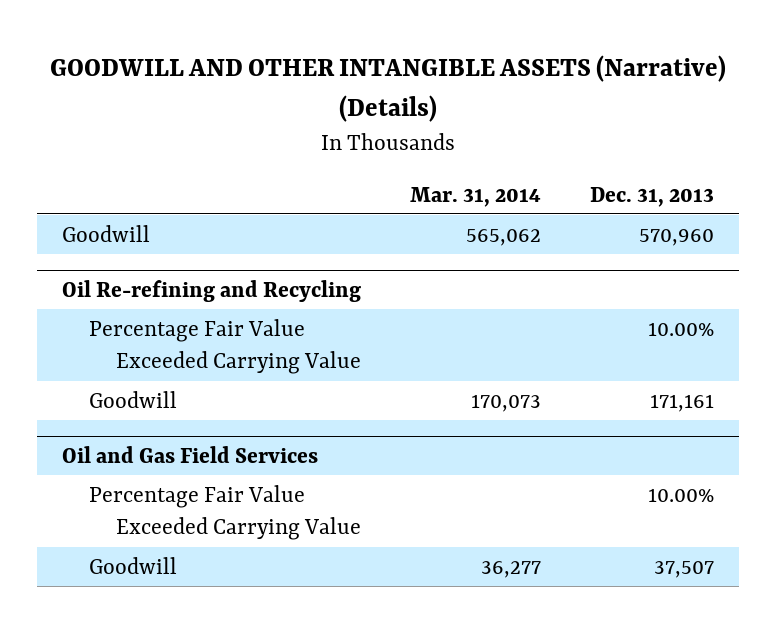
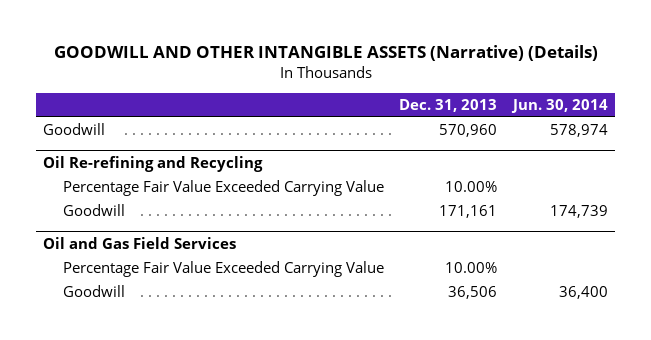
- | Mar. 31, 2014 | Dec. 31, 2013
+ | Dec. 31, 2013 | Jun. 30, 2014
@ Oil and Gas Field Services
- Goodwill | 36,277 | 37,507
+ Goodwill | 36,506 | 36,400

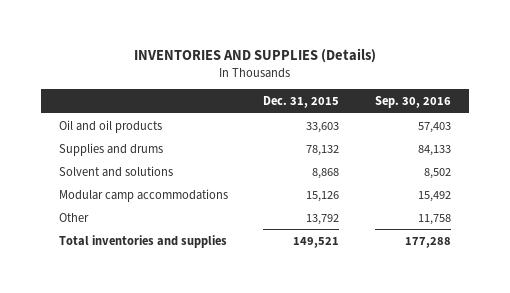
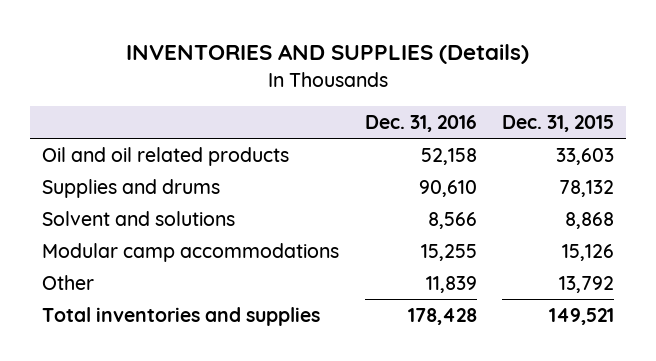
- | Dec. 31, 2015 | Sep. 30, 2016
+ | Dec. 31, 2016 | Dec. 31, 2015
- Oil and oil products | 33,603 | 57,403
+ Oil and oil related products | 52,158 | 33,603

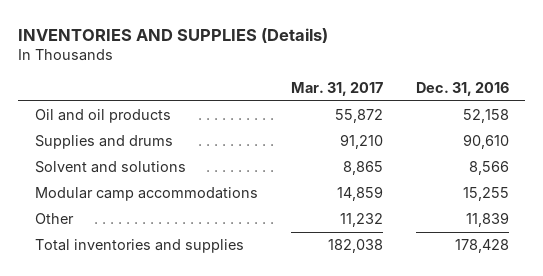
- | Dec. 31, 2016 | Dec. 31, 2015
+ | Mar. 31, 2017 | Dec. 31, 2016
- Oil and oil related products | 52,158 | 33,603
+ Oil and oil products | 55,872 | 52,158

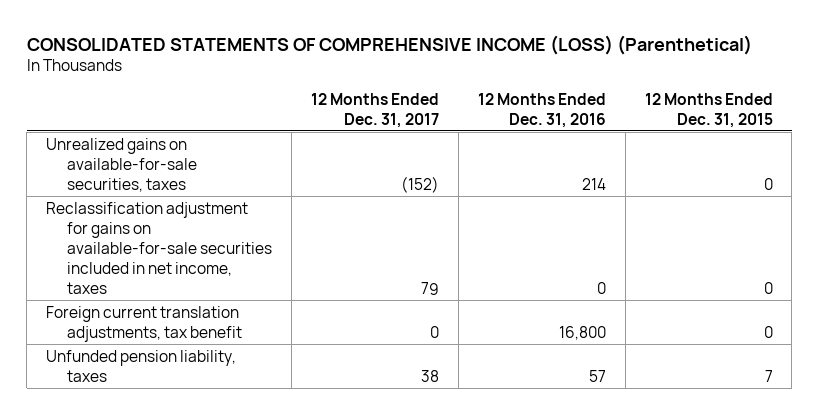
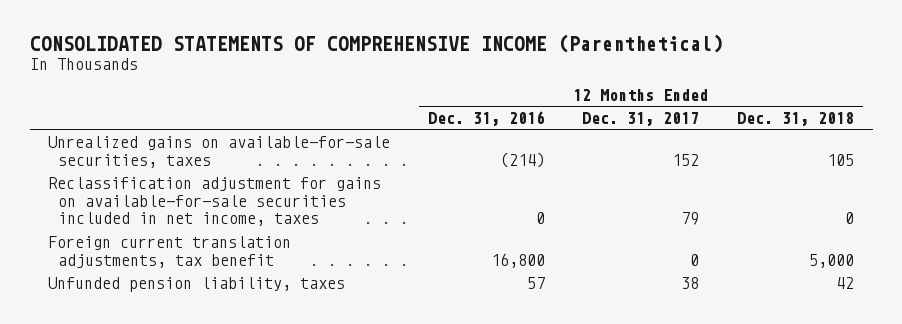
- CONSOLIDATED STATEMENTS OF COMPREHENSIVE INCOME (LOSS) (Parenthetical)
+ CONSOLIDATED STATEMENTS OF COMPREHENSIVE INCOME (Parenthetical)
- | 12 Months Ended Dec. 31, 2017 | 12 Months Ended Dec. 31, 2016 | 12 Months Ended Dec. 31, 2015
+ | 12 Months Ended Dec. 31, 2016 | 12 Months Ended Dec. 31, 2017 | 12 Months Ended Dec. 31, 2018
- Unrealized gains on available-for-sale securities, taxes | (152) | 214 | 0
+ Unrealized gains on available-for-sale securities, taxes | (214) | 152 | 105

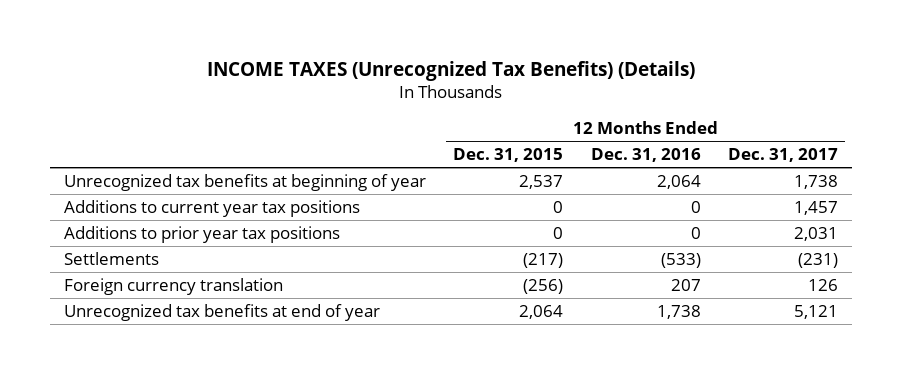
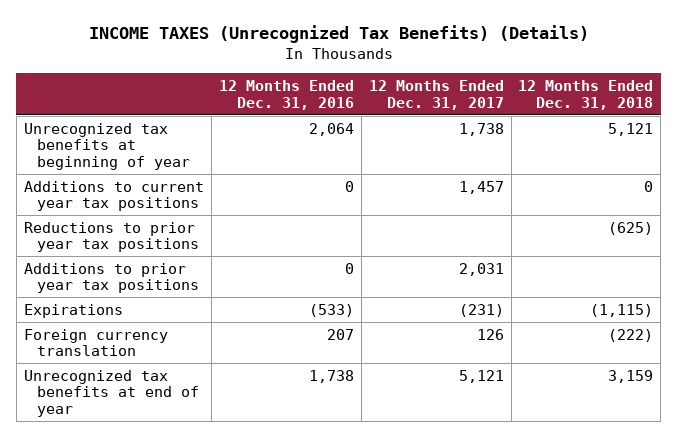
- | 12 Months Ended Dec. 31, 2015 | 12 Months Ended Dec. 31, 2016 | 12 Months Ended Dec. 31, 2017
+ | 12 Months Ended Dec. 31, 2016 | 12 Months Ended Dec. 31, 2017 | 12 Months Ended Dec. 31, 2018
+ Reductions to prior year tax positions | | | (625)
- Settlements | (217) | (533) | (231)
+ Expirations | (533) | (231) | (1,115)

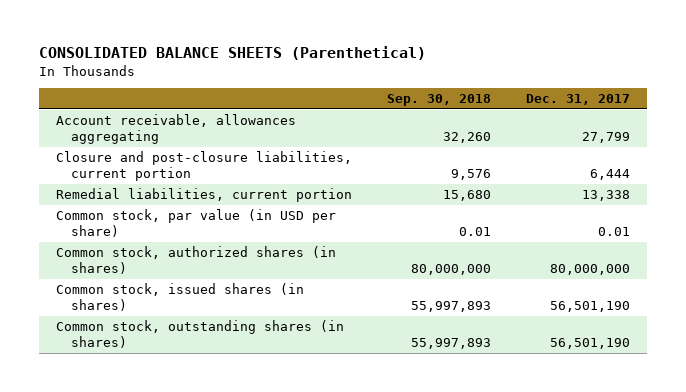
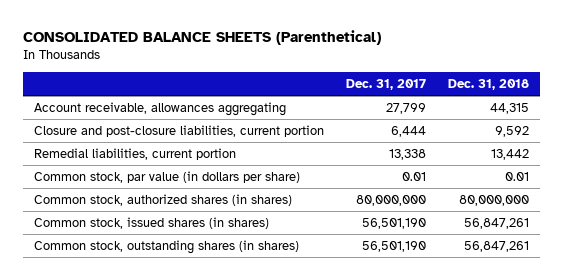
- | Sep. 30, 2018 | Dec. 31, 2017
+ | Dec. 31, 2017 | Dec. 31, 2018
- Common stock, par value (in USD per share) | 0.01 | 0.01
+ Common stock, par value (in dollars per share) | 0.01 | 0.01

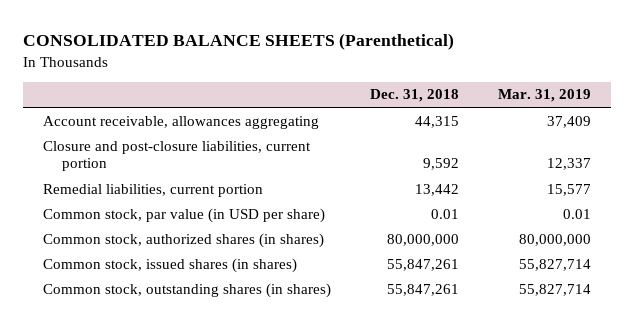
- | Dec. 31, 2017 | Dec. 31, 2018
+ | Dec. 31, 2018 | Mar. 31, 2019
- Common stock, par value (in dollars per share) | 0.01 | 0.01
+ Common stock, par value (in USD per share) | 0.01 | 0.01
- Common stock, issued shares (in shares) | 56,501,190 | 56,847,261
- Common stock, outstanding shares (in shares) | 56,501,190 | 56,847,261
+ Common stock, issued shares (in shares) | 55,847,261 | 55,827,714
+ Common stock, outstanding shares (in shares) | 55,847,261 | 55,827,714

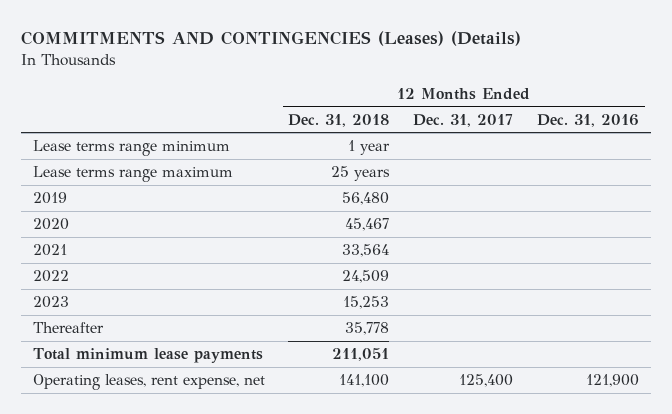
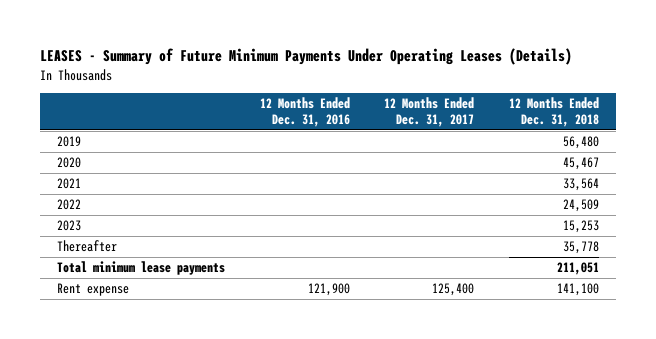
- COMMITMENTS AND CONTINGENCIES (Leases) (Details)
+ LEASES - Summary of Future Minimum Payments Under Operating Leases (Details)
- | 12 Months Ended Dec. 31, 2018 | 12 Months Ended Dec. 31, 2017 | 12 Months Ended Dec. 31, 2016
+ | 12 Months Ended Dec. 31, 2016 | 12 Months Ended Dec. 31, 2017 | 12 Months Ended Dec. 31, 2018
- Lease terms range minimum | 1 year | |
- Lease terms range maximum | 25 years | |
- Operating leases, rent expense, net | 141,100 | 125,400 | 121,900
+ Rent expense | 121,900 | 125,400 | 141,100

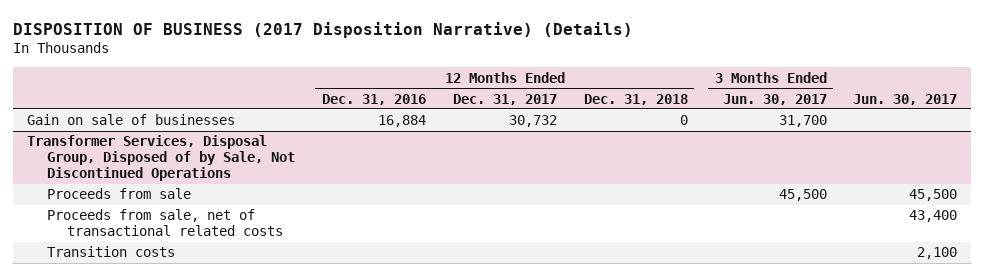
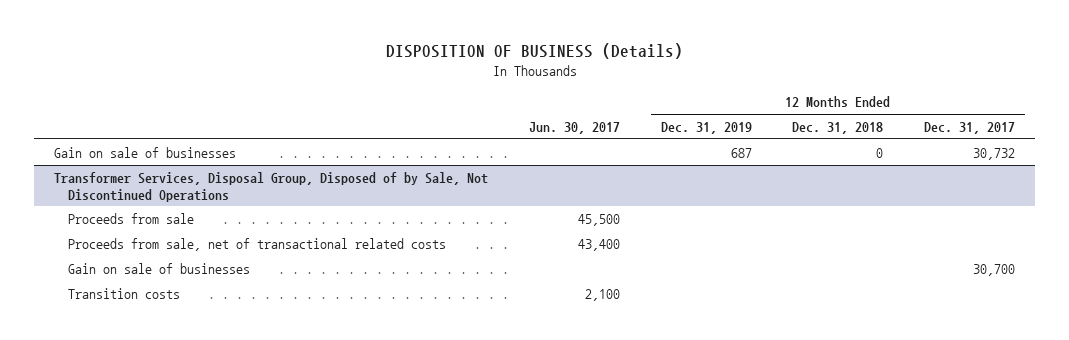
- DISPOSITION OF BUSINESS (2017 Disposition Narrative) (Details)
+ DISPOSITION OF BUSINESS (Details)
- | 12 Months Ended Dec. 31, 2016 | 12 Months Ended Dec. 31, 2017 | 12 Months Ended Dec. 31, 2018 | 3 Months Ended Jun. 30, 2017 | Jun. 30, 2017
+ | Jun. 30, 2017 | 12 Months Ended Dec. 31, 2019 | 12 Months Ended Dec. 31, 2018 | 12 Months Ended Dec. 31, 2017
@ Transformer Services, Disposal Group, Disposed of by Sale, Not Discontinued Operations
+ Gain on sale of businesses | | | | 30,700

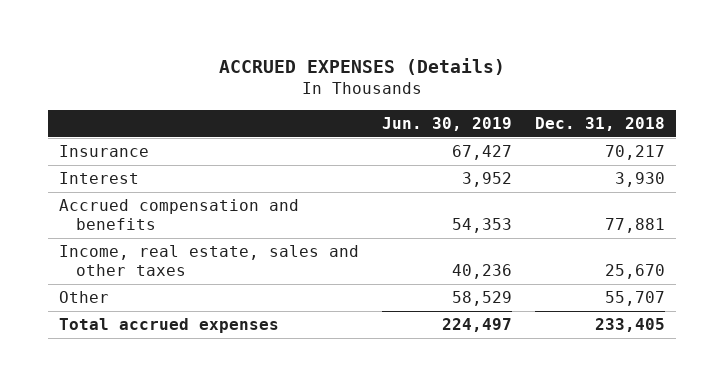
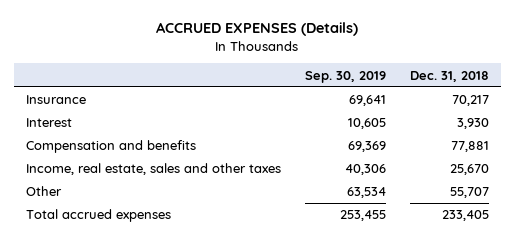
- | Jun. 30, 2019 | Dec. 31, 2018
+ | Sep. 30, 2019 | Dec. 31, 2018
- Accrued compensation and benefits | 54,353 | 77,881
+ Compensation and benefits | 69,369 | 77,881

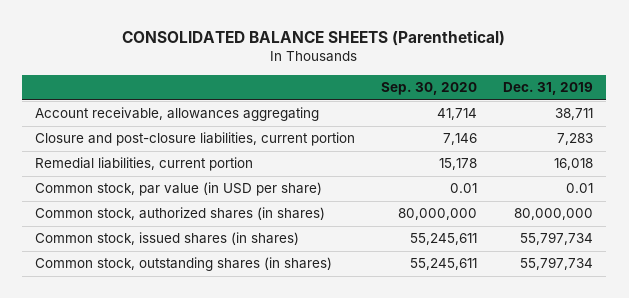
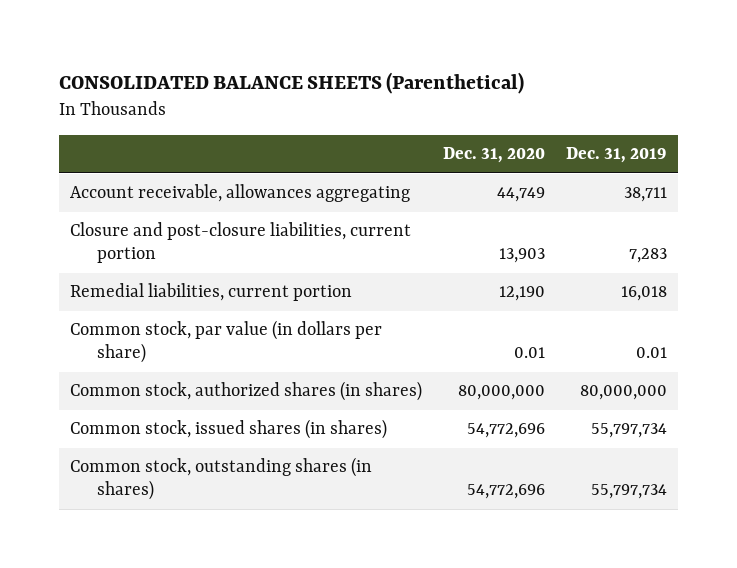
- | Sep. 30, 2020 | Dec. 31, 2019
+ | Dec. 31, 2020 | Dec. 31, 2019
- Common stock, par value (in USD per share) | 0.01 | 0.01
+ Common stock, par value (in dollars per share) | 0.01 | 0.01

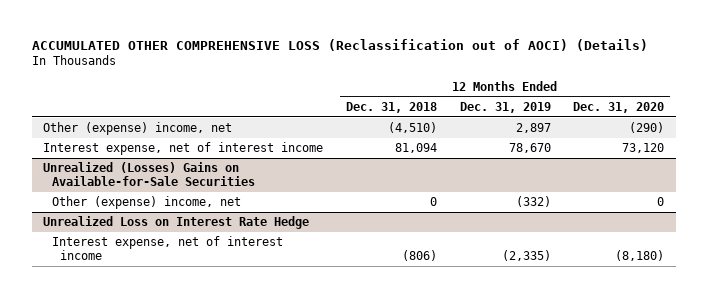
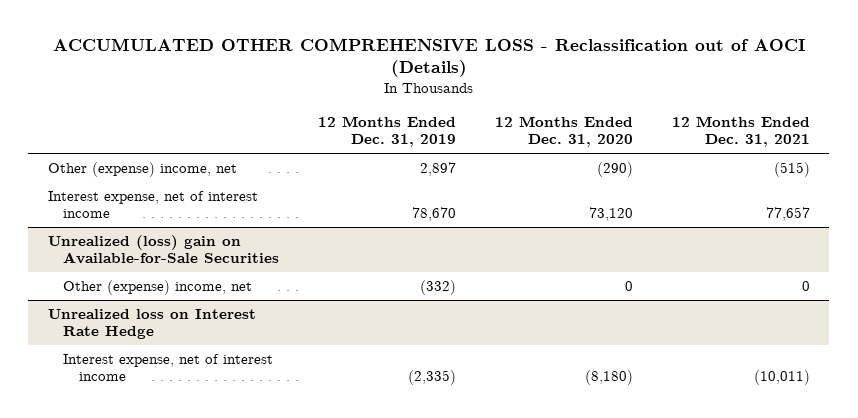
- ACCUMULATED OTHER COMPREHENSIVE LOSS (Reclassification out of AOCI) (Details)
+ ACCUMULATED OTHER COMPREHENSIVE LOSS - Reclassification out of AOCI (Details)
- | 12 Months Ended Dec. 31, 2018 | 12 Months Ended Dec. 31, 2019 | 12 Months Ended Dec. 31, 2020
+ | 12 Months Ended Dec. 31, 2019 | 12 Months Ended Dec. 31, 2020 | 12 Months Ended Dec. 31, 2021
- Unrealized (Losses) Gains on Available-for-Sale Securities
+ Unrealized (loss) gain on Available-for-Sale Securities
- Unrealized Loss on Interest Rate Hedge
+ Unrealized loss on Interest Rate Hedge

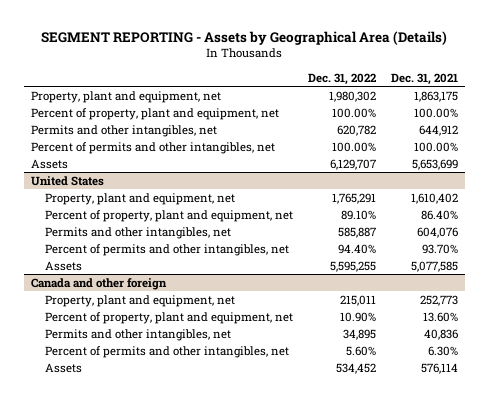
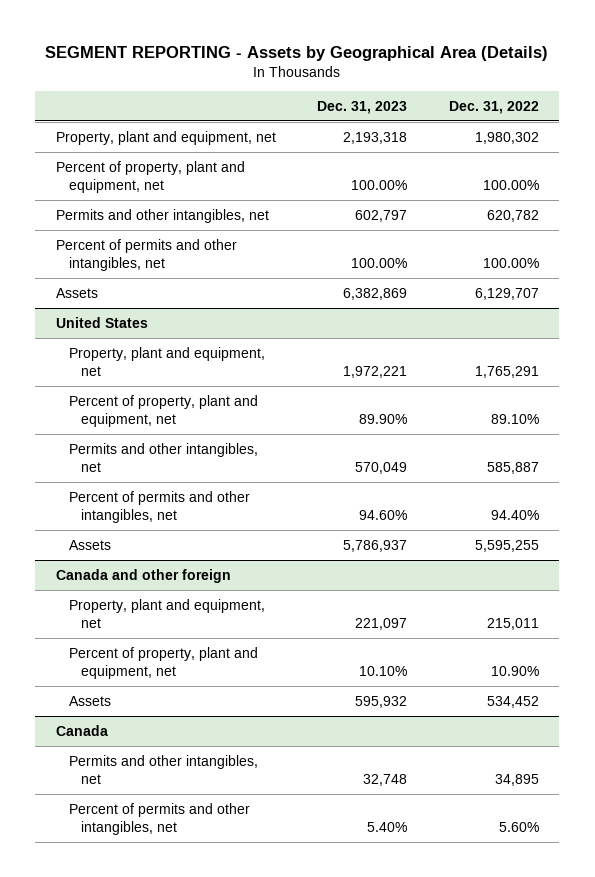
- | Dec. 31, 2022 | Dec. 31, 2021
+ | Dec. 31, 2023 | Dec. 31, 2022
@ Canada and other foreign
moved up: Assets | 595,932 | 534,452
+ Canada

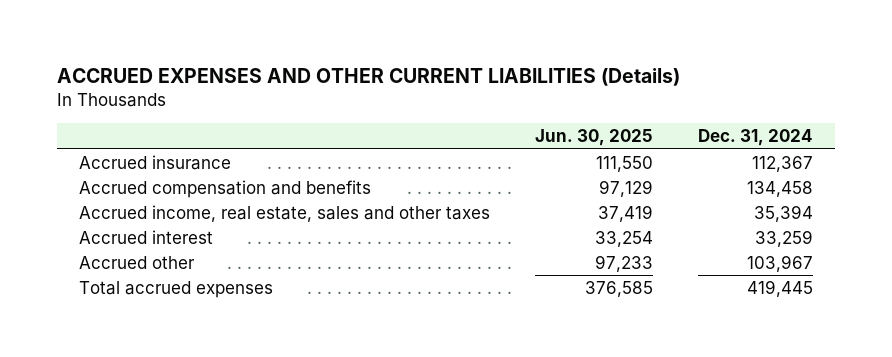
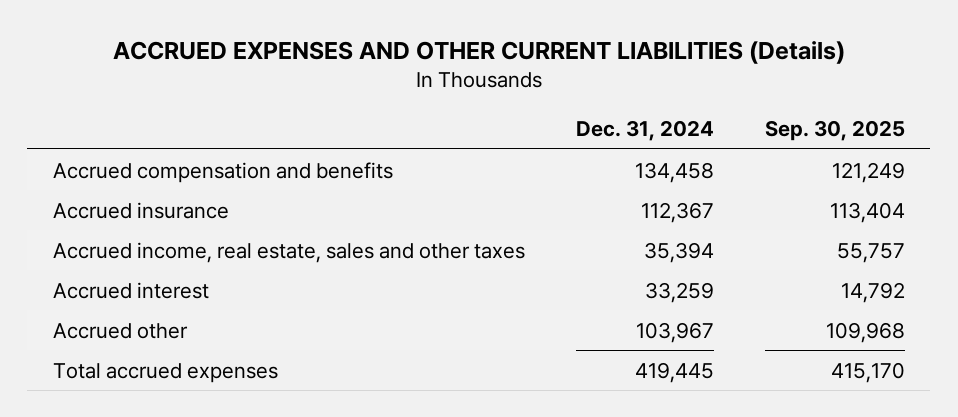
- | Jun. 30, 2025 | Dec. 31, 2024
+ | Dec. 31, 2024 | Sep. 30, 2025
moved down: Accrued insurance | 112,367 | 113,404

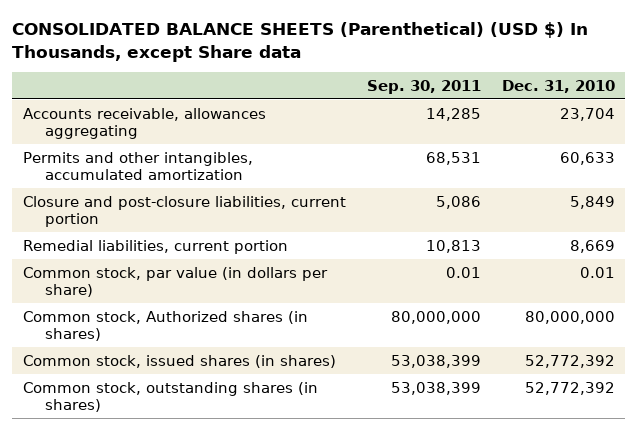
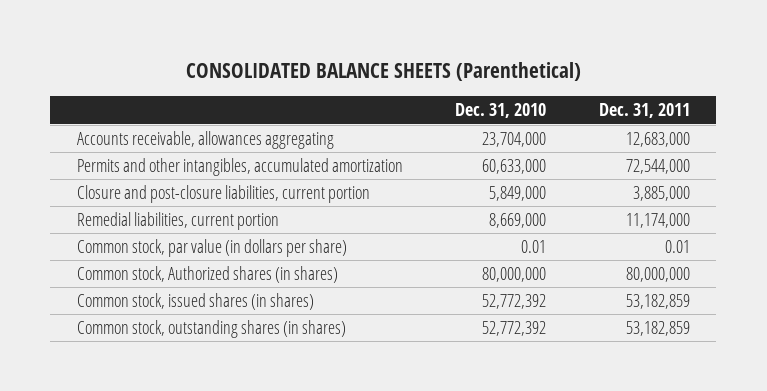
- CONSOLIDATED BALANCE SHEETS (Parenthetical) (USD $) In Thousands, except Share data
+ CONSOLIDATED BALANCE SHEETS (Parenthetical)
- | Sep. 30, 2011 | Dec. 31, 2010
+ | Dec. 31, 2010 | Dec. 31, 2011
- Accounts receivable, allowances aggregating | 14,285 | 23,704
- Permits and other intangibles, accumulated amortization | 68,531 | 60,633
- Closure and post-closure liabilities, current portion | 5,086 | 5,849
- Remedial liabilities, current portion | 10,813 | 8,669
+ Accounts receivable, allowances aggregating | 23,704,000 | 12,683,000
+ Permits and other intangibles, accumulated amortization | 60,633,000 | 72,544,000
+ Closure and post-closure liabilities, current portion | 5,849,000 | 3,885,000
+ Remedial liabilities, current portion | 8,669,000 | 11,174,000

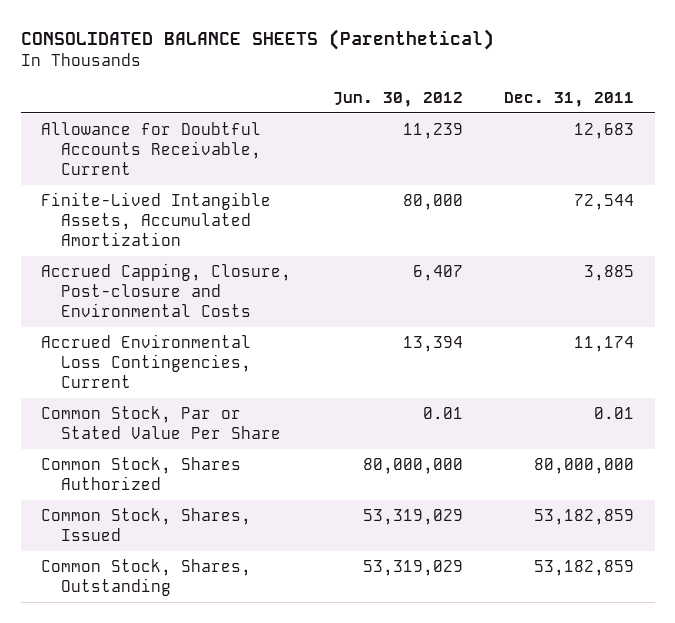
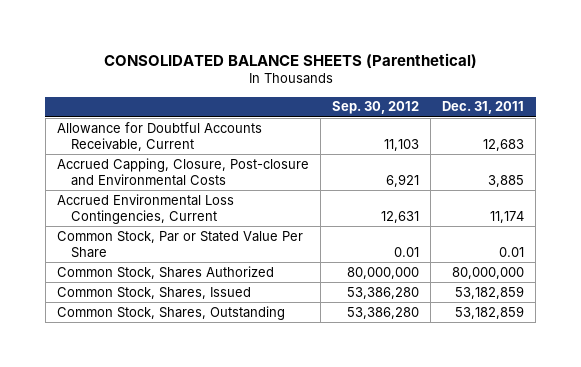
- | Jun. 30, 2012 | Dec. 31, 2011
+ | Sep. 30, 2012 | Dec. 31, 2011
- Finite-Lived Intangible Assets, Accumulated Amortization | 80,000 | 72,544

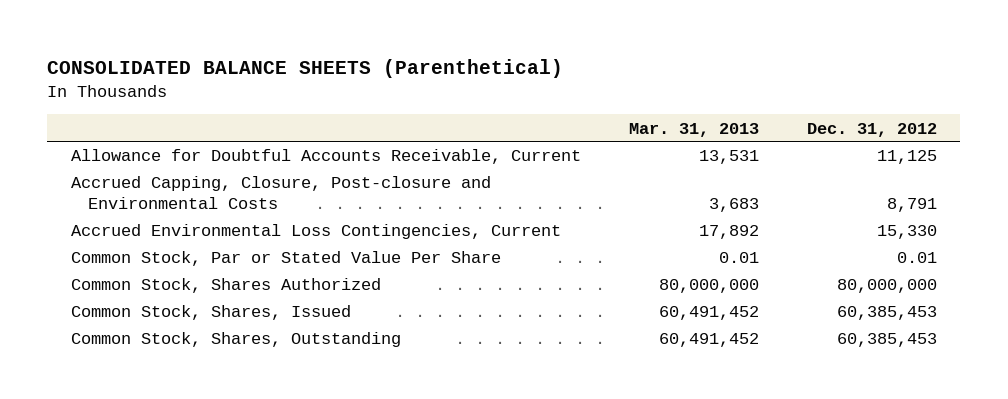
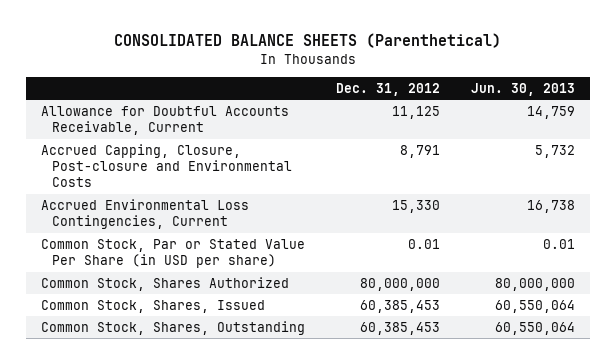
- | Mar. 31, 2013 | Dec. 31, 2012
+ | Dec. 31, 2012 | Jun. 30, 2013
- Common Stock, Par or Stated Value Per Share | 0.01 | 0.01
+ Common Stock, Par or Stated Value Per Share (in USD per share) | 0.01 | 0.01

